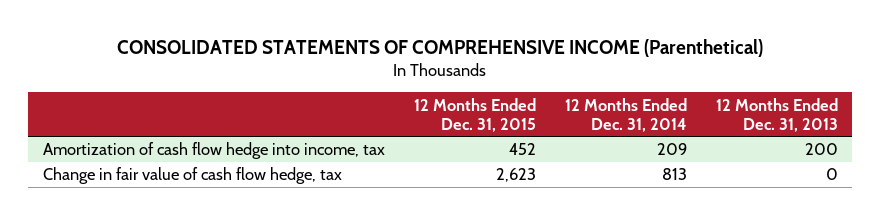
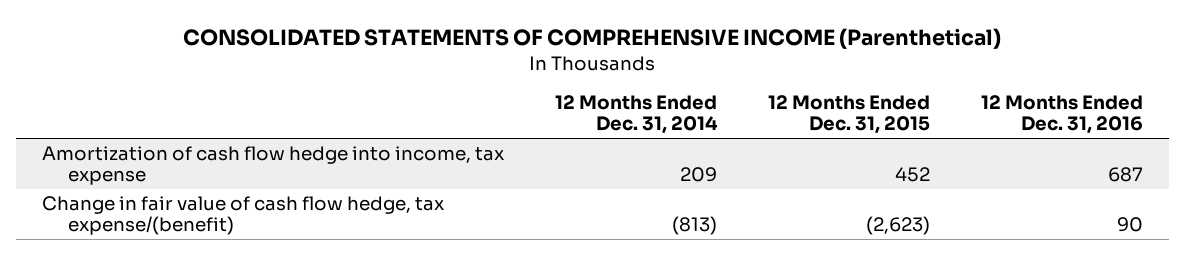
- | 12 Months Ended Dec. 31, 2015 | 12 Months Ended Dec. 31, 2014 | 12 Months Ended Dec. 31, 2013
+ | 12 Months Ended Dec. 31, 2014 | 12 Months Ended Dec. 31, 2015 | 12 Months Ended Dec. 31, 2016
- Amortization of cash flow hedge into income, tax | 452 | 209 | 200
- Change in fair value of cash flow hedge, tax | 2,623 | 813 | 0
+ Amortization of cash flow hedge into income, tax expense | 209 | 452 | 687
+ Change in fair value of cash flow hedge, tax expense/(benefit) | (813) | (2,623) | 90

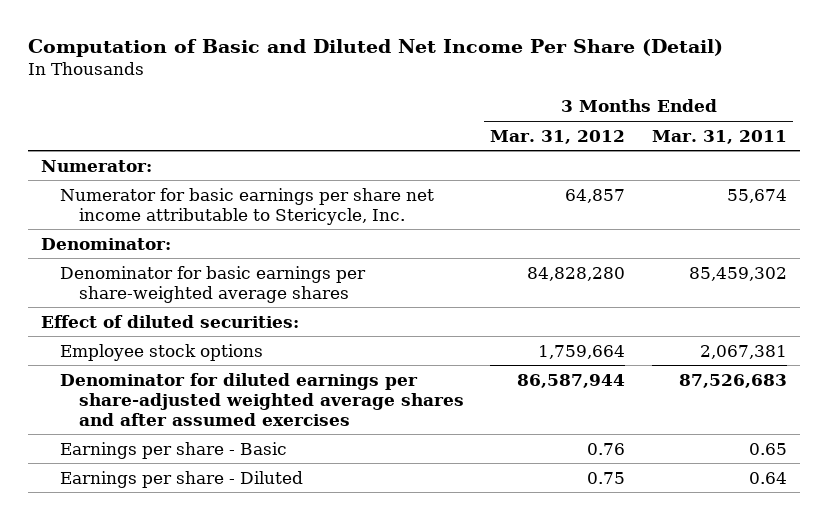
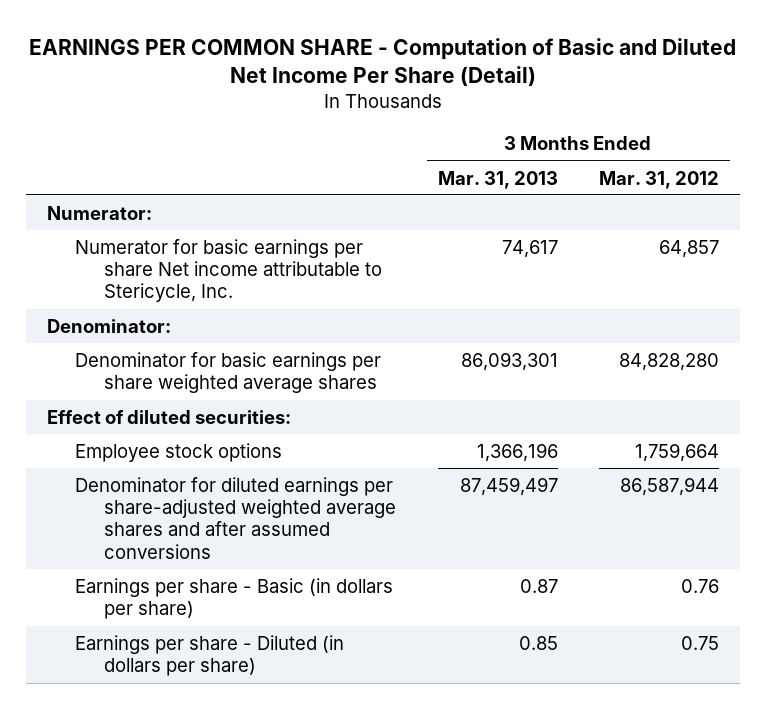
- Computation of Basic and Diluted Net Income Per Share (Detail)
+ EARNINGS PER COMMON SHARE - Computation of Basic and Diluted Net Income Per Share (Detail)
- | 3 Months Ended Mar. 31, 2012 | 3 Months Ended Mar. 31, 2011
+ | 3 Months Ended Mar. 31, 2013 | 3 Months Ended Mar. 31, 2012
- Numerator for basic earnings per share net income attributable to Stericycle, Inc. | 64,857 | 55,674
+ Numerator for basic earnings per share Net income attributable to Stericycle, Inc. | 74,617 | 64,857
- Denominator for basic earnings per share-weighted average shares | 84,828,280 | 85,459,302
+ Denominator for basic earnings per share weighted average shares | 86,093,301 | 84,828,280
- Denominator for diluted earnings per share-adjusted weighted average shares and after assumed exercises | 86,587,944 | 87,526,683
- Earnings per share - Basic | 0.76 | 0.65
- Earnings per share - Diluted | 0.75 | 0.64
+ Denominator for diluted earnings per share-adjusted weighted average shares and after assumed conversions | 87,459,497 | 86,587,944
+ Earnings per share - Basic (in dollars per share) | 0.87 | 0.76
+ Earnings per share - Diluted (in dollars per share) | 0.85 | 0.75

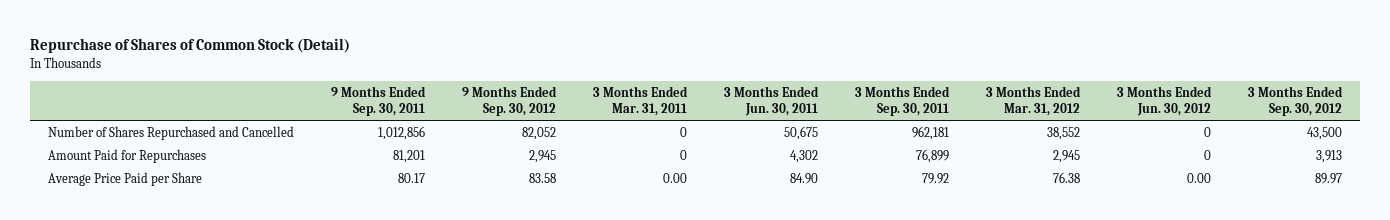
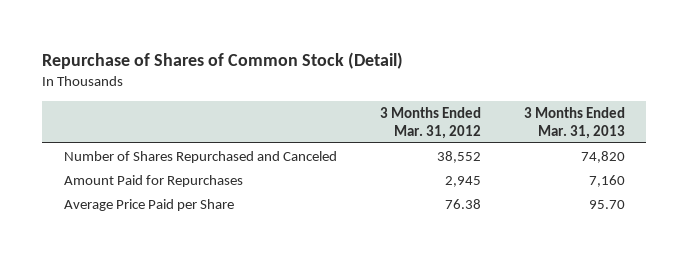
- | 9 Months Ended Sep. 30, 2011 | 9 Months Ended Sep. 30, 2012 | 3 Months Ended Mar. 31, 2011 | 3 Months Ended Jun. 30, 2011 | 3 Months Ended Sep. 30, 2011 | 3 Months Ended Mar. 31, 2012 | 3 Months Ended Jun. 30, 2012 | 3 Months Ended Sep. 30, 2012
+ | 3 Months Ended Mar. 31, 2012 | 3 Months Ended Mar. 31, 2013
- Number of Shares Repurchased and Cancelled | 1,012,856 | 82,052 | 0 | 50,675 | 962,181 | 38,552 | 0 | 43,500
+ Number of Shares Repurchased and Canceled | 38,552 | 74,820

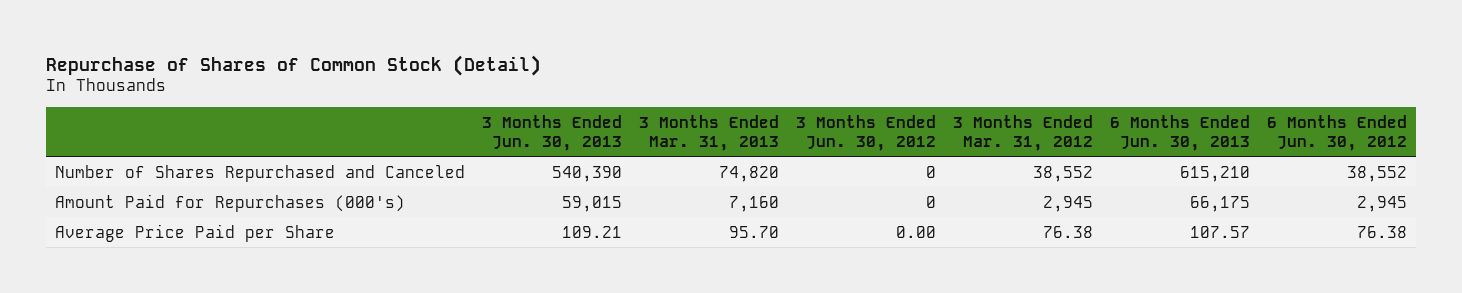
- | 3 Months Ended Mar. 31, 2012 | 3 Months Ended Mar. 31, 2013
+ | 3 Months Ended Jun. 30, 2013 | 3 Months Ended Mar. 31, 2013 | 3 Months Ended Jun. 30, 2012 | 3 Months Ended Mar. 31, 2012 | 6 Months Ended Jun. 30, 2013 | 6 Months Ended Jun. 30, 2012
- Amount Paid for Repurchases | 2,945 | 7,160
+ Amount Paid for Repurchases (000's) | 59,015 | 7,160 | 0 | 2,945 | 66,175 | 2,945

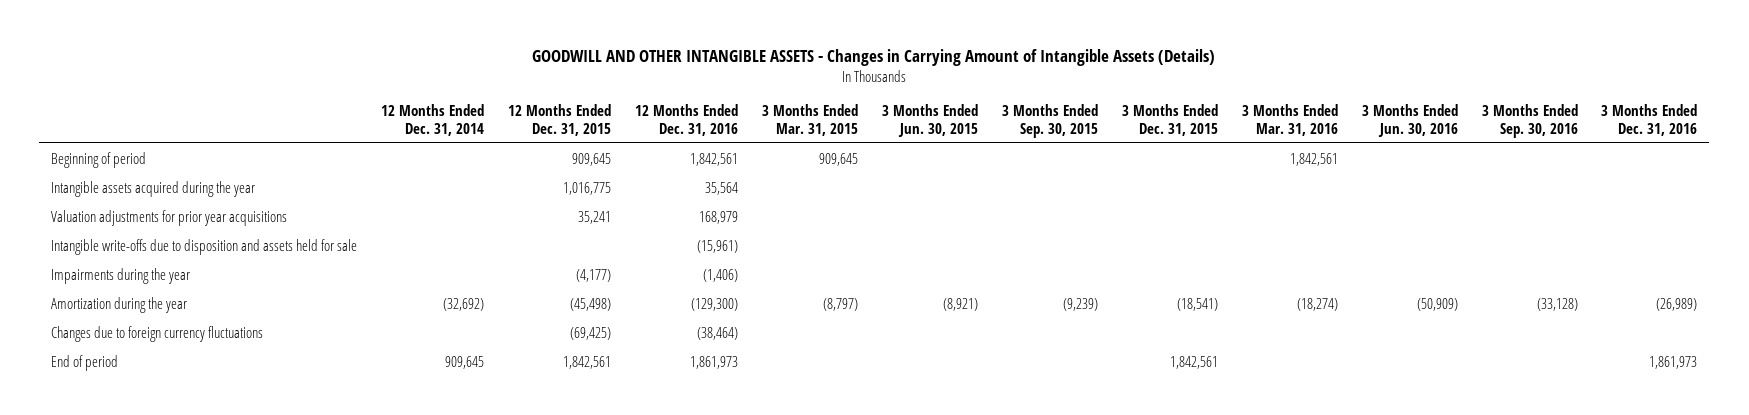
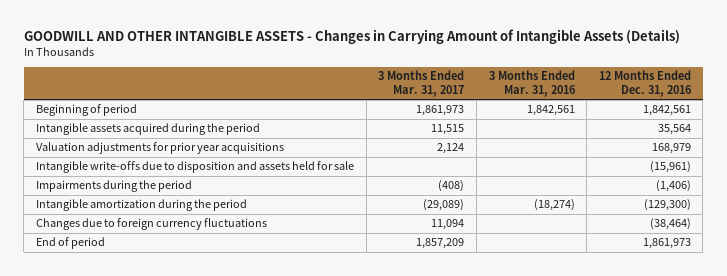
- | 12 Months Ended Dec. 31, 2014 | 12 Months Ended Dec. 31, 2015 | 12 Months Ended Dec. 31, 2016 | 3 Months Ended Mar. 31, 2015 | 3 Months Ended Jun. 30, 2015 | 3 Months Ended Sep. 30, 2015 | 3 Months Ended Dec. 31, 2015 | 3 Months Ended Mar. 31, 2016 | 3 Months Ended Jun. 30, 2016 | 3 Months Ended Sep. 30, 2016 | 3 Months Ended Dec. 31, 2016
+ | 3 Months Ended Mar. 31, 2017 | 3 Months Ended Mar. 31, 2016 | 12 Months Ended Dec. 31, 2016
- Intangible assets acquired during the year | | 1,016,775 | 35,564 | | | | | | | |
+ Intangible assets acquired during the period | 11,515 | | 35,564
- Impairments during the year | | (4,177) | (1,406) | | | | | | | |
- Amortization during the year | (32,692) | (45,498) | (129,300) | (8,797) | (8,921) | (9,239) | (18,541) | (18,274) | (50,909) | (33,128) | (26,989)
+ Impairments during the period | (408) | | (1,406)
+ Intangible amortization during the period | (29,089) | (18,274) | (129,300)

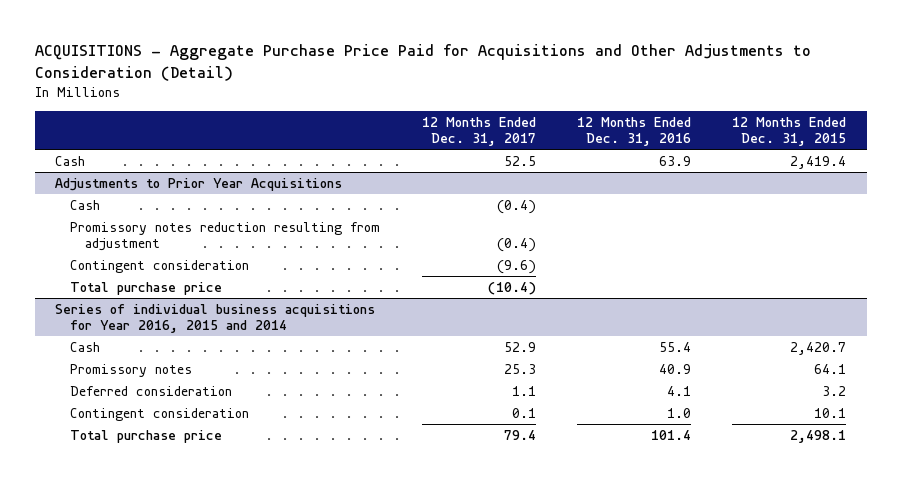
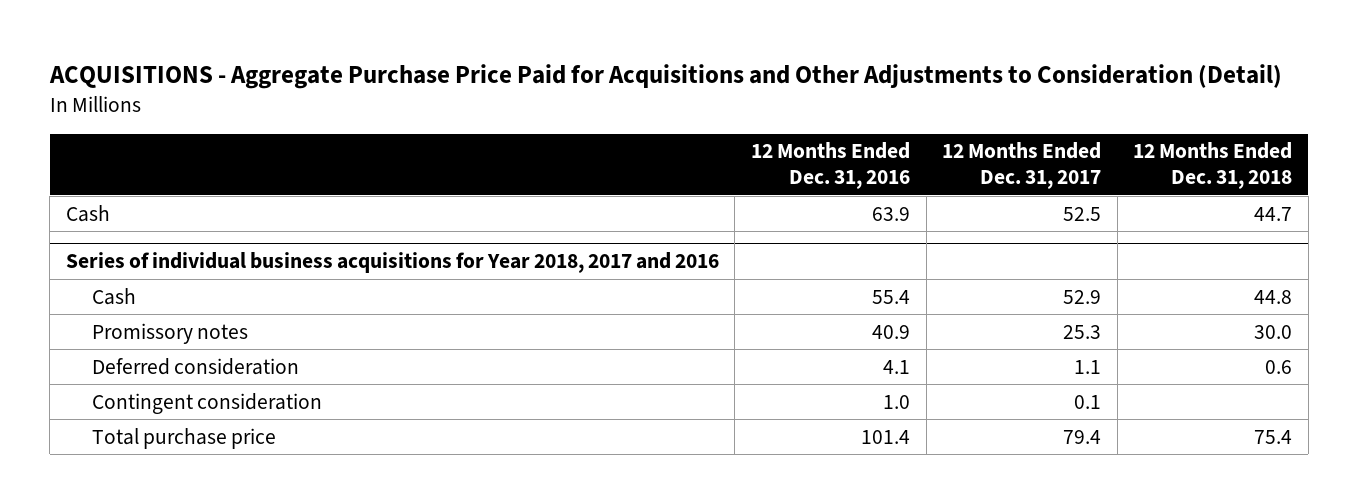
- | 12 Months Ended Dec. 31, 2017 | 12 Months Ended Dec. 31, 2016 | 12 Months Ended Dec. 31, 2015
+ | 12 Months Ended Dec. 31, 2016 | 12 Months Ended Dec. 31, 2017 | 12 Months Ended Dec. 31, 2018
- Adjustments to Prior Year Acquisitions
- Cash | (0.4) | |
- Promissory notes reduction resulting from adjustment | (0.4) | |
- Contingent consideration | (9.6) | |
- Total purchase price | (10.4) | |
- Series of individual business acquisitions for Year 2016, 2015 and 2014
+ Series of individual business acquisitions for Year 2018, 2017 and 2016

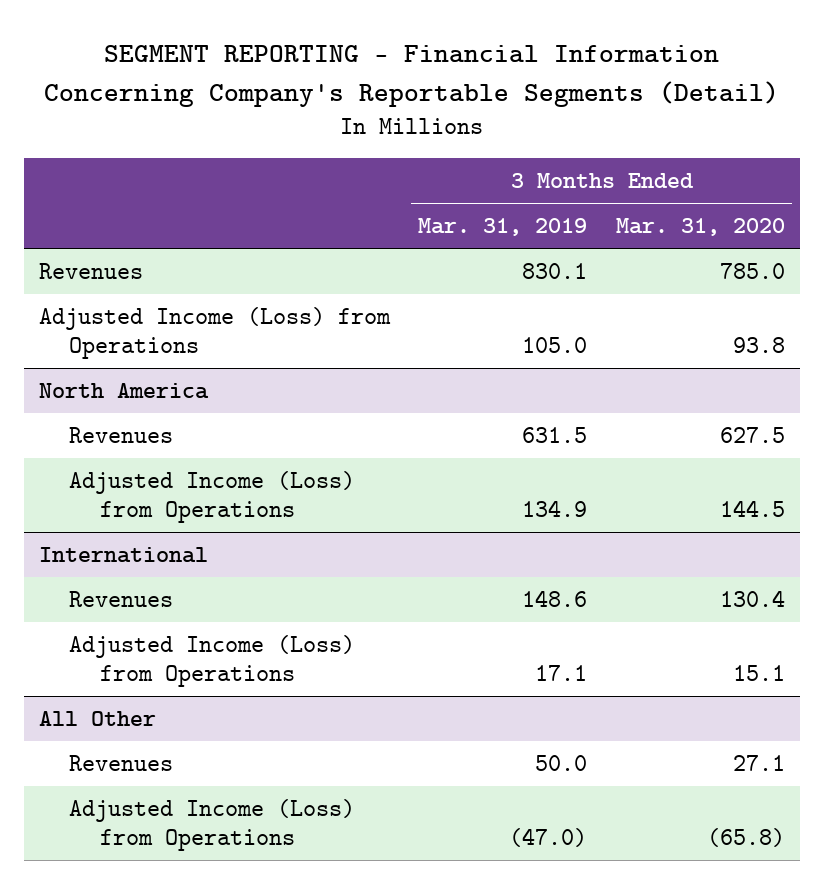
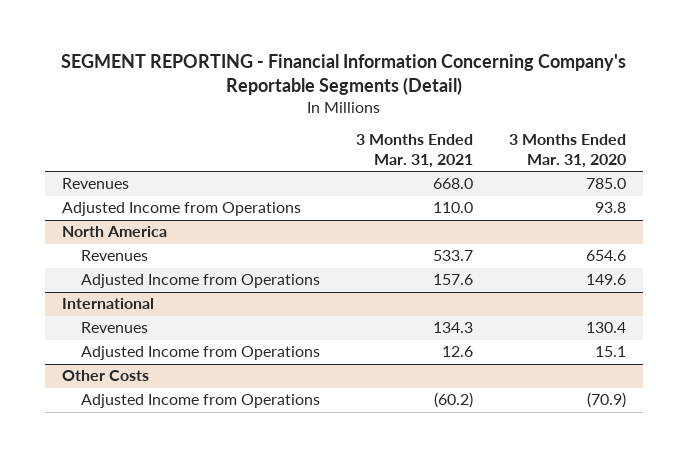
- | 3 Months Ended Mar. 31, 2019 | 3 Months Ended Mar. 31, 2020
+ | 3 Months Ended Mar. 31, 2021 | 3 Months Ended Mar. 31, 2020
- Adjusted Income (Loss) from Operations | 105.0 | 93.8
+ Adjusted Income from Operations | 110.0 | 93.8
@ North America
- Revenues | 631.5 | 627.5
- Adjusted Income (Loss) from Operations | 134.9 | 144.5
+ Revenues | 533.7 | 654.6
+ Adjusted Income from Operations | 157.6 | 149.6
@ International
- Adjusted Income (Loss) from Operations | 17.1 | 15.1
- All Other
- Revenues | 50.0 | 27.1
- Adjusted Income (Loss) from Operations | (47.0) | (65.8)
@ International
+ Adjusted Income from Operations | 12.6 | 15.1
+ Other Costs
+ Adjusted Income from Operations | (60.2) | (70.9)

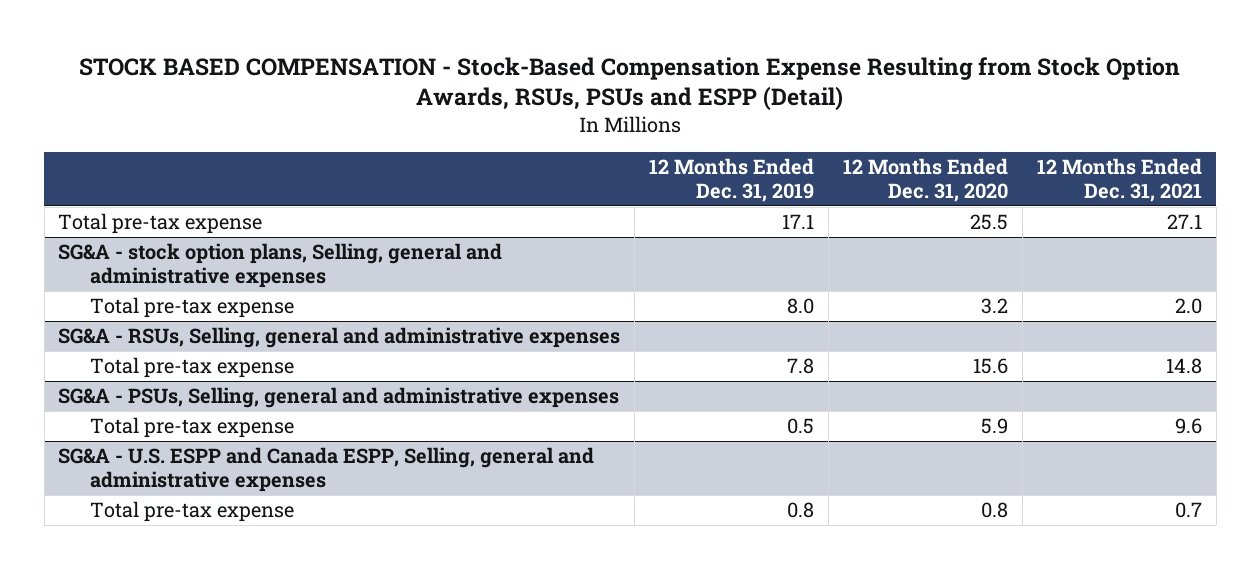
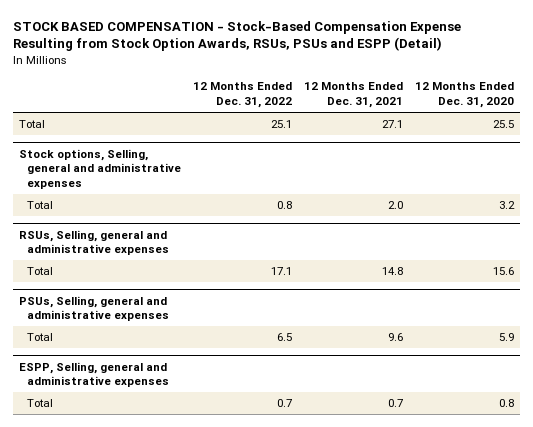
- | 12 Months Ended Dec. 31, 2019 | 12 Months Ended Dec. 31, 2020 | 12 Months Ended Dec. 31, 2021
+ | 12 Months Ended Dec. 31, 2022 | 12 Months Ended Dec. 31, 2021 | 12 Months Ended Dec. 31, 2020
- Total pre-tax expense | 17.1 | 25.5 | 27.1
- SG&A - stock option plans, Selling, general and administrative expenses
- Total pre-tax expense | 8.0 | 3.2 | 2.0
- SG&A - RSUs, Selling, general and administrative expenses
- Total pre-tax expense | 7.8 | 15.6 | 14.8
- SG&A - PSUs, Selling, general and administrative expenses
- Total pre-tax expense | 0.5 | 5.9 | 9.6
- SG&A - U.S. ESPP and Canada ESPP, Selling, general and administrative expenses
- Total pre-tax expense | 0.8 | 0.8 | 0.7
+ Total | 25.1 | 27.1 | 25.5
+ Stock options, Selling, general and administrative expenses
+ Total | 0.8 | 2.0 | 3.2
+ RSUs, Selling, general and administrative expenses
+ Total | 17.1 | 14.8 | 15.6
+ PSUs, Selling, general and administrative expenses
+ Total | 6.5 | 9.6 | 5.9
+ ESPP, Selling, general and administrative expenses
+ Total | 0.7 | 0.7 | 0.8

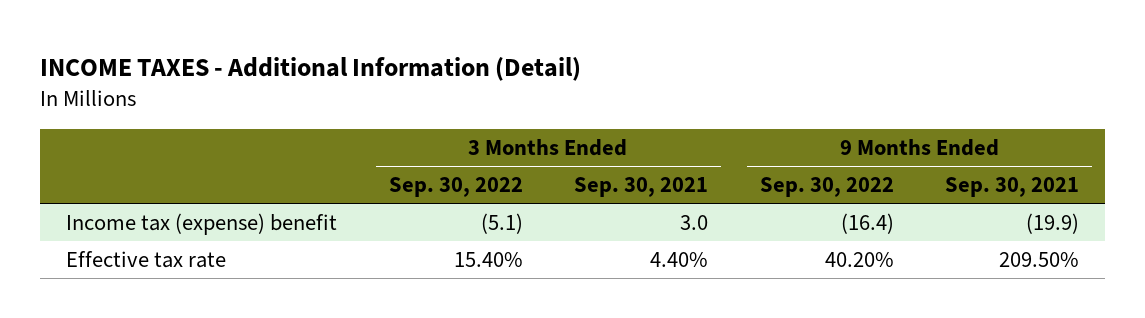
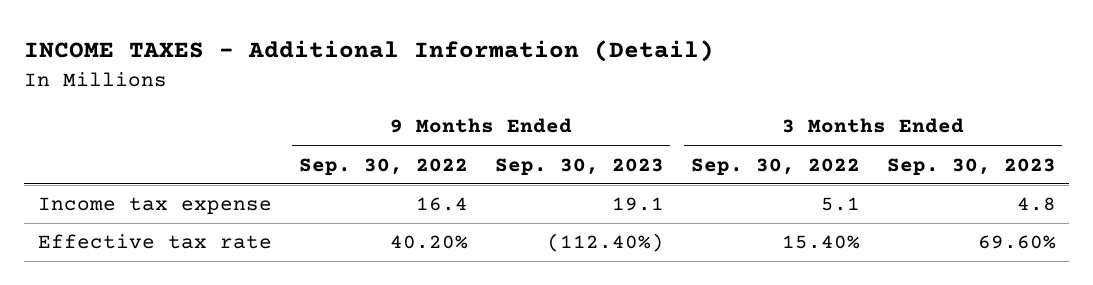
- | 3 Months Ended Sep. 30, 2022 | 3 Months Ended Sep. 30, 2021 | 9 Months Ended Sep. 30, 2022 | 9 Months Ended Sep. 30, 2021
+ | 9 Months Ended Sep. 30, 2022 | 9 Months Ended Sep. 30, 2023 | 3 Months Ended Sep. 30, 2022 | 3 Months Ended Sep. 30, 2023
- Income tax (expense) benefit | (5.1) | 3.0 | (16.4) | (19.9)
+ Income tax expense | 16.4 | 19.1 | 5.1 | 4.8

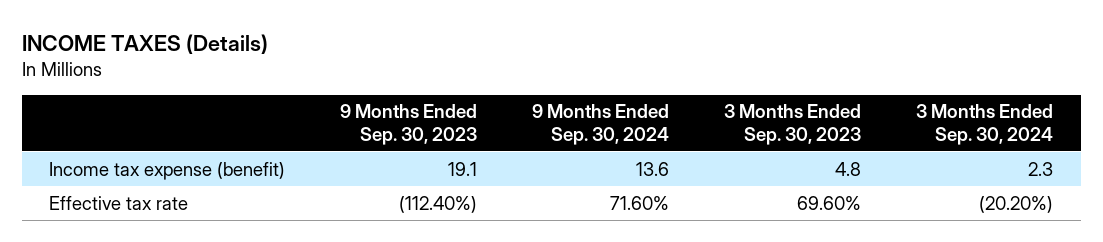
- INCOME TAXES - Additional Information (Detail)
+ INCOME TAXES (Details)
- | 9 Months Ended Sep. 30, 2022 | 9 Months Ended Sep. 30, 2023 | 3 Months Ended Sep. 30, 2022 | 3 Months Ended Sep. 30, 2023
+ | 9 Months Ended Sep. 30, 2023 | 9 Months Ended Sep. 30, 2024 | 3 Months Ended Sep. 30, 2023 | 3 Months Ended Sep. 30, 2024
- Income tax expense | 16.4 | 19.1 | 5.1 | 4.8
+ Income tax expense (benefit) | 19.1 | 13.6 | 4.8 | 2.3

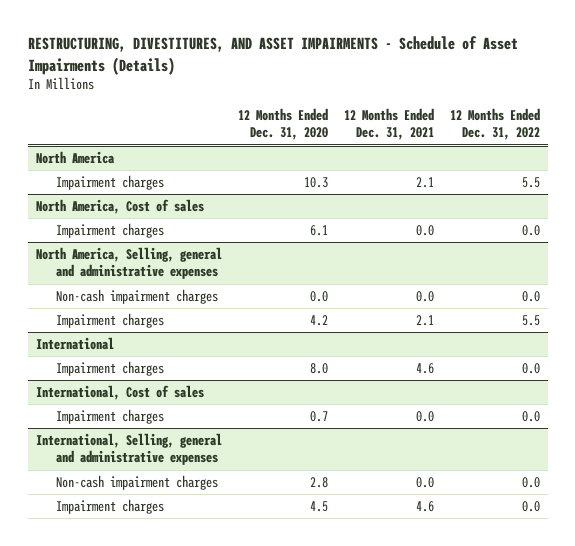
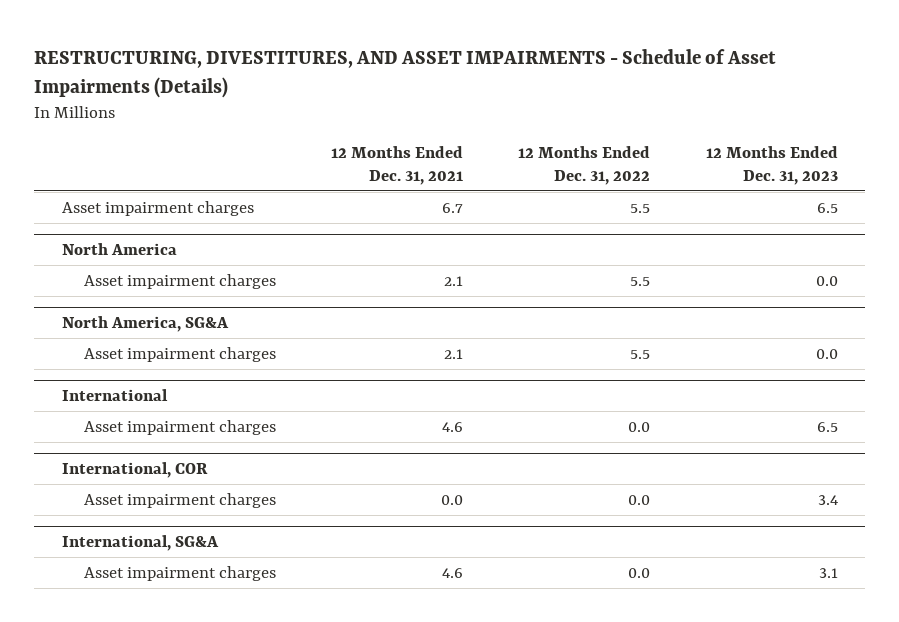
- | 12 Months Ended Dec. 31, 2020 | 12 Months Ended Dec. 31, 2021 | 12 Months Ended Dec. 31, 2022
+ | 12 Months Ended Dec. 31, 2021 | 12 Months Ended Dec. 31, 2022 | 12 Months Ended Dec. 31, 2023
+ Asset impairment charges | 6.7 | 5.5 | 6.5
@ North America
- Impairment charges | 10.3 | 2.1 | 5.5
- North America, Cost of sales
- Impairment charges | 6.1 | 0.0 | 0.0
- North America, Selling, general and administrative expenses
- Non-cash impairment charges | 0.0 | 0.0 | 0.0
- Impairment charges | 4.2 | 2.1 | 5.5
@ North America
+ Asset impairment charges | 2.1 | 5.5 | 0.0
+ North America, SG&A
+ Asset impairment charges | 2.1 | 5.5 | 0.0
@ International
- Impairment charges | 8.0 | 4.6 | 0.0
- International, Cost of sales
- Impairment charges | 0.7 | 0.0 | 0.0
- International, Selling, general and administrative expenses
- Non-cash impairment charges | 2.8 | 0.0 | 0.0
- Impairment charges | 4.5 | 4.6 | 0.0
@ International
+ Asset impairment charges | 4.6 | 0.0 | 6.5
+ International, COR
+ Asset impairment charges | 0.0 | 0.0 | 3.4
+ International, SG&A
+ Asset impairment charges | 4.6 | 0.0 | 3.1

